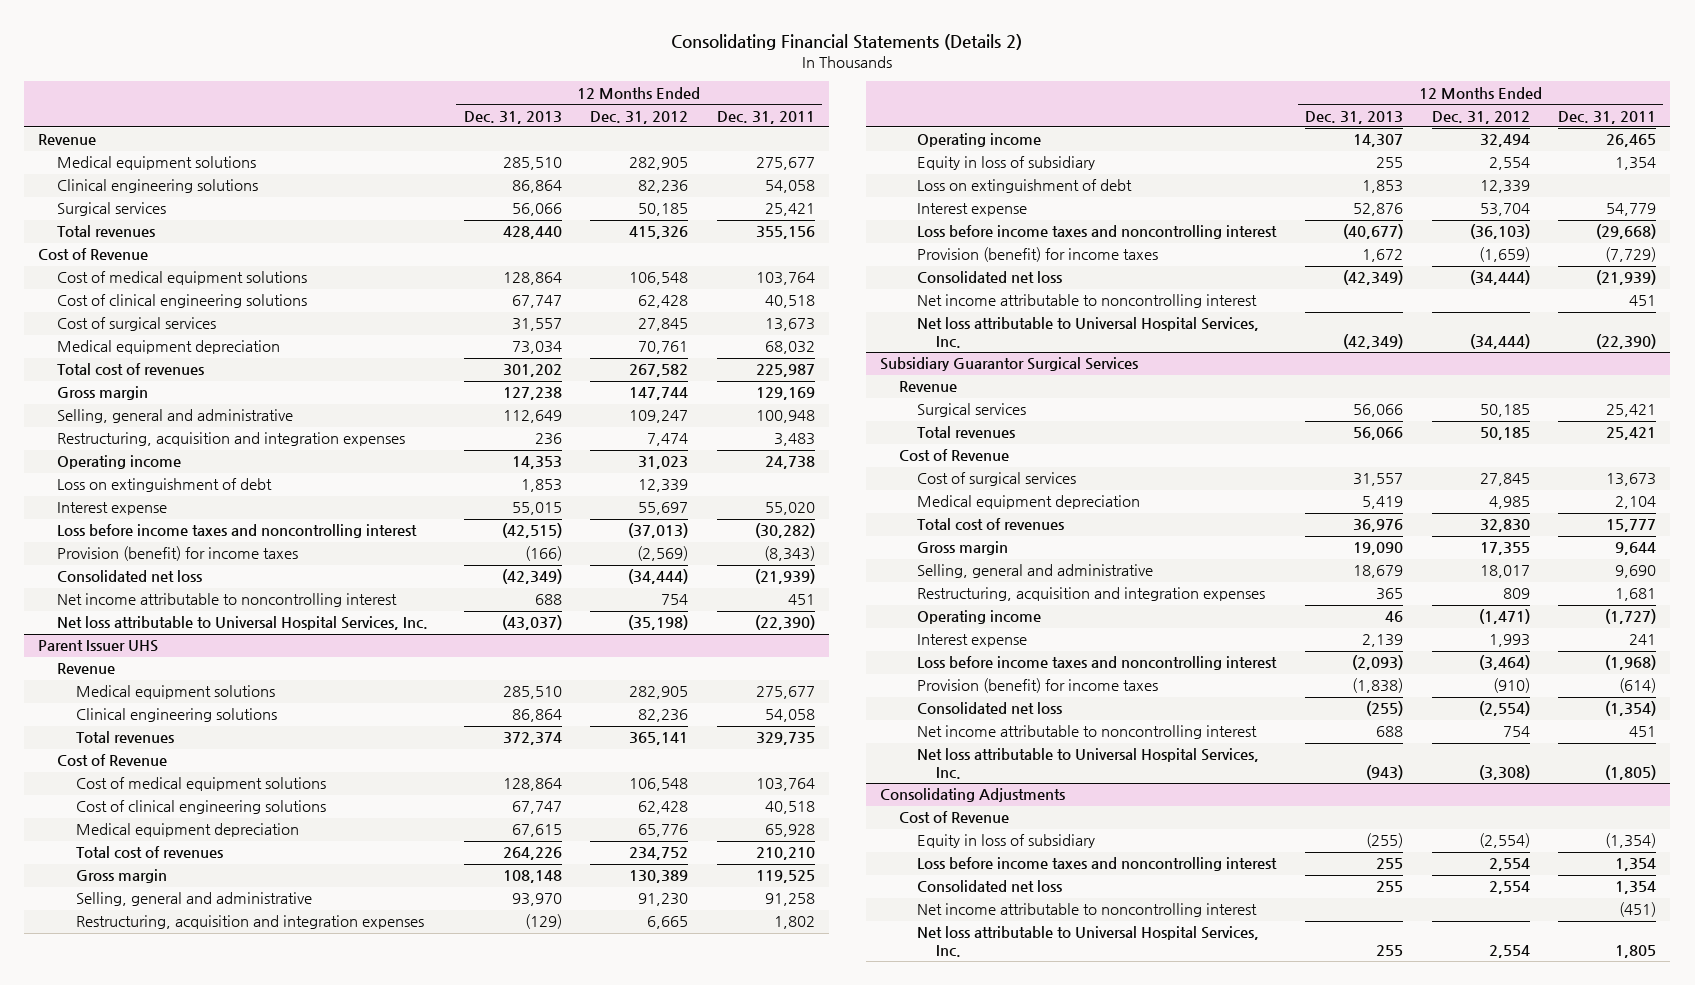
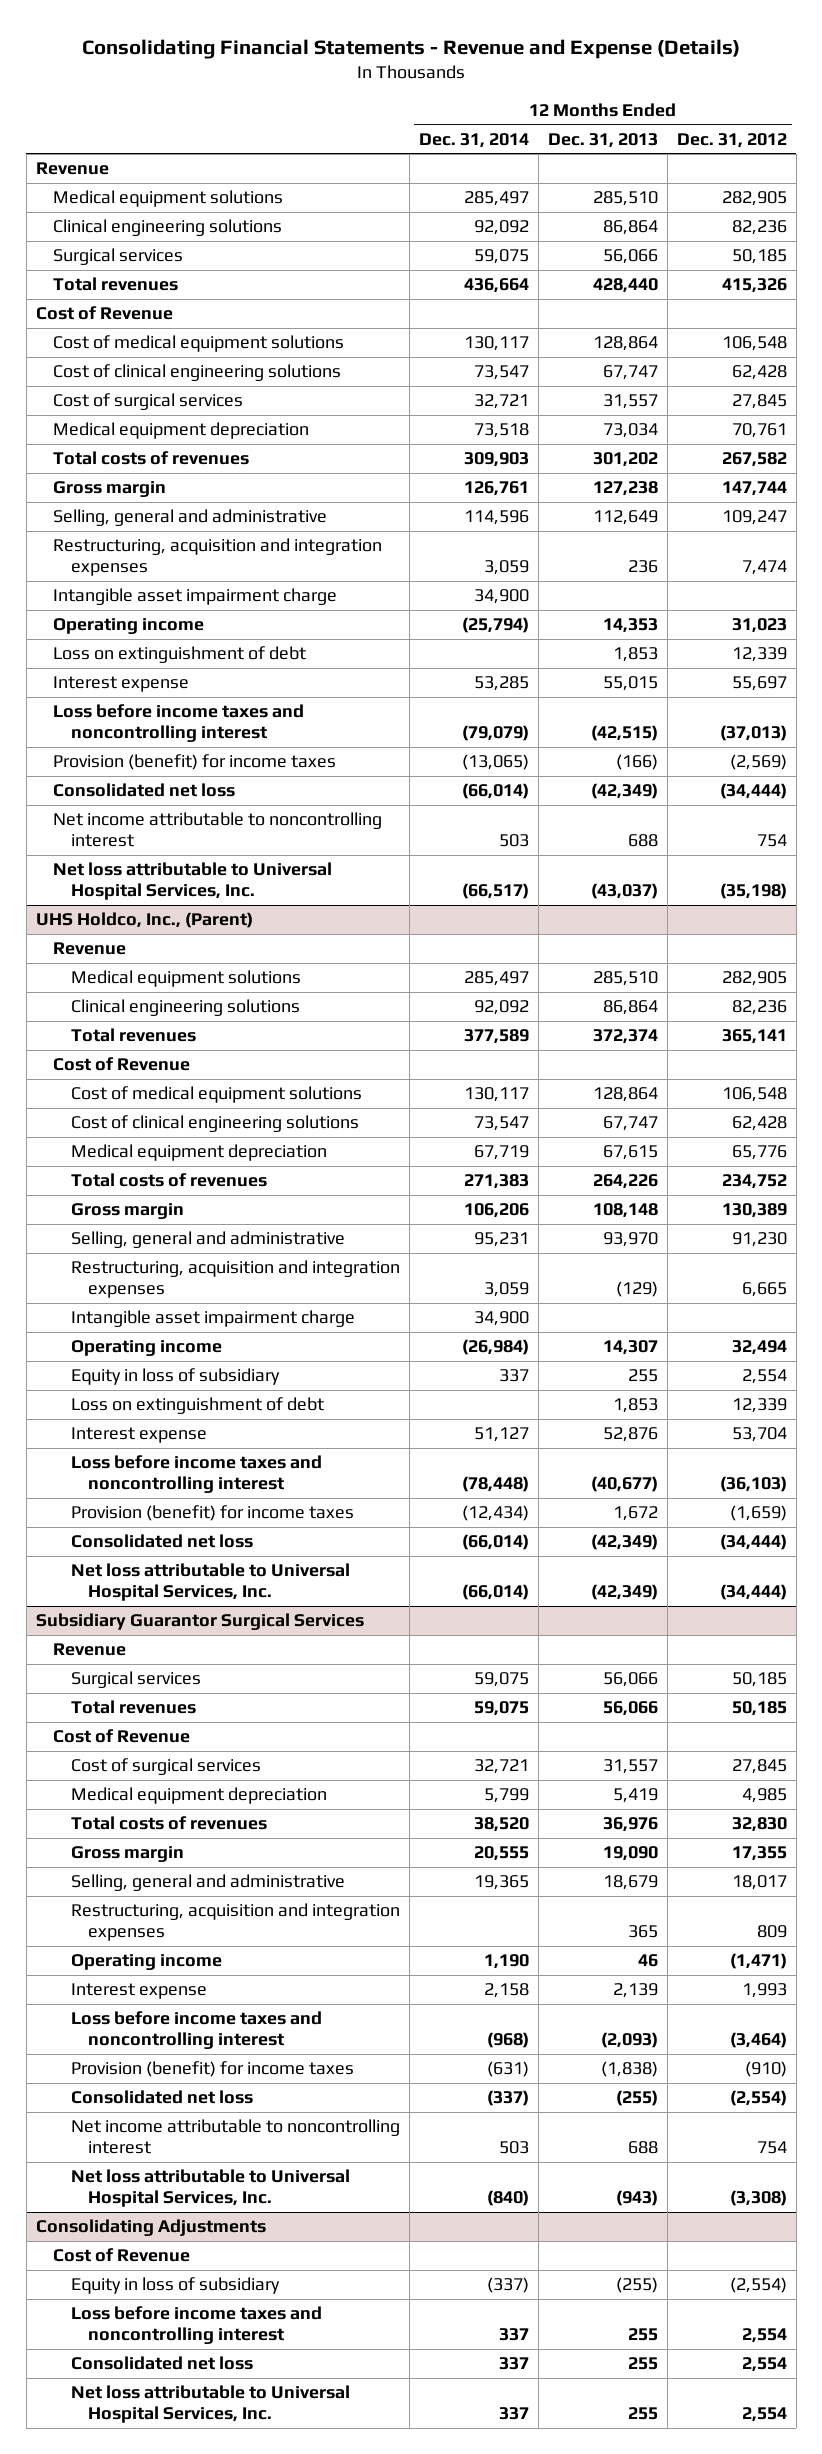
- Consolidating Financial Statements (Details 2)
+ Consolidating Financial Statements - Revenue and Expense (Details)
- | 12 Months Ended Dec. 31, 2013 | 12 Months Ended Dec. 31, 2012 | 12 Months Ended Dec. 31, 2011
+ | 12 Months Ended Dec. 31, 2014 | 12 Months Ended Dec. 31, 2013 | 12 Months Ended Dec. 31, 2012
- Total cost of revenues | 301,202 | 267,582 | 225,987
+ Total costs of revenues | 309,903 | 301,202 | 267,582
+ Intangible asset impairment charge | 34,900 | |
- Parent Issuer UHS
+ UHS Holdco, Inc., (Parent)
- Total cost of revenues | 264,226 | 234,752 | 210,210
+ Total costs of revenues | 271,383 | 264,226 | 234,752
+ Intangible asset impairment charge | 34,900 | |
- Net income attributable to noncontrolling interest | | | 451
@ Subsidiary Guarantor Surgical Services
- Total cost of revenues | 36,976 | 32,830 | 15,777
+ Total costs of revenues | 38,520 | 36,976 | 32,830
@ Consolidating Adjustments
- Net income attributable to noncontrolling interest | | | (451)

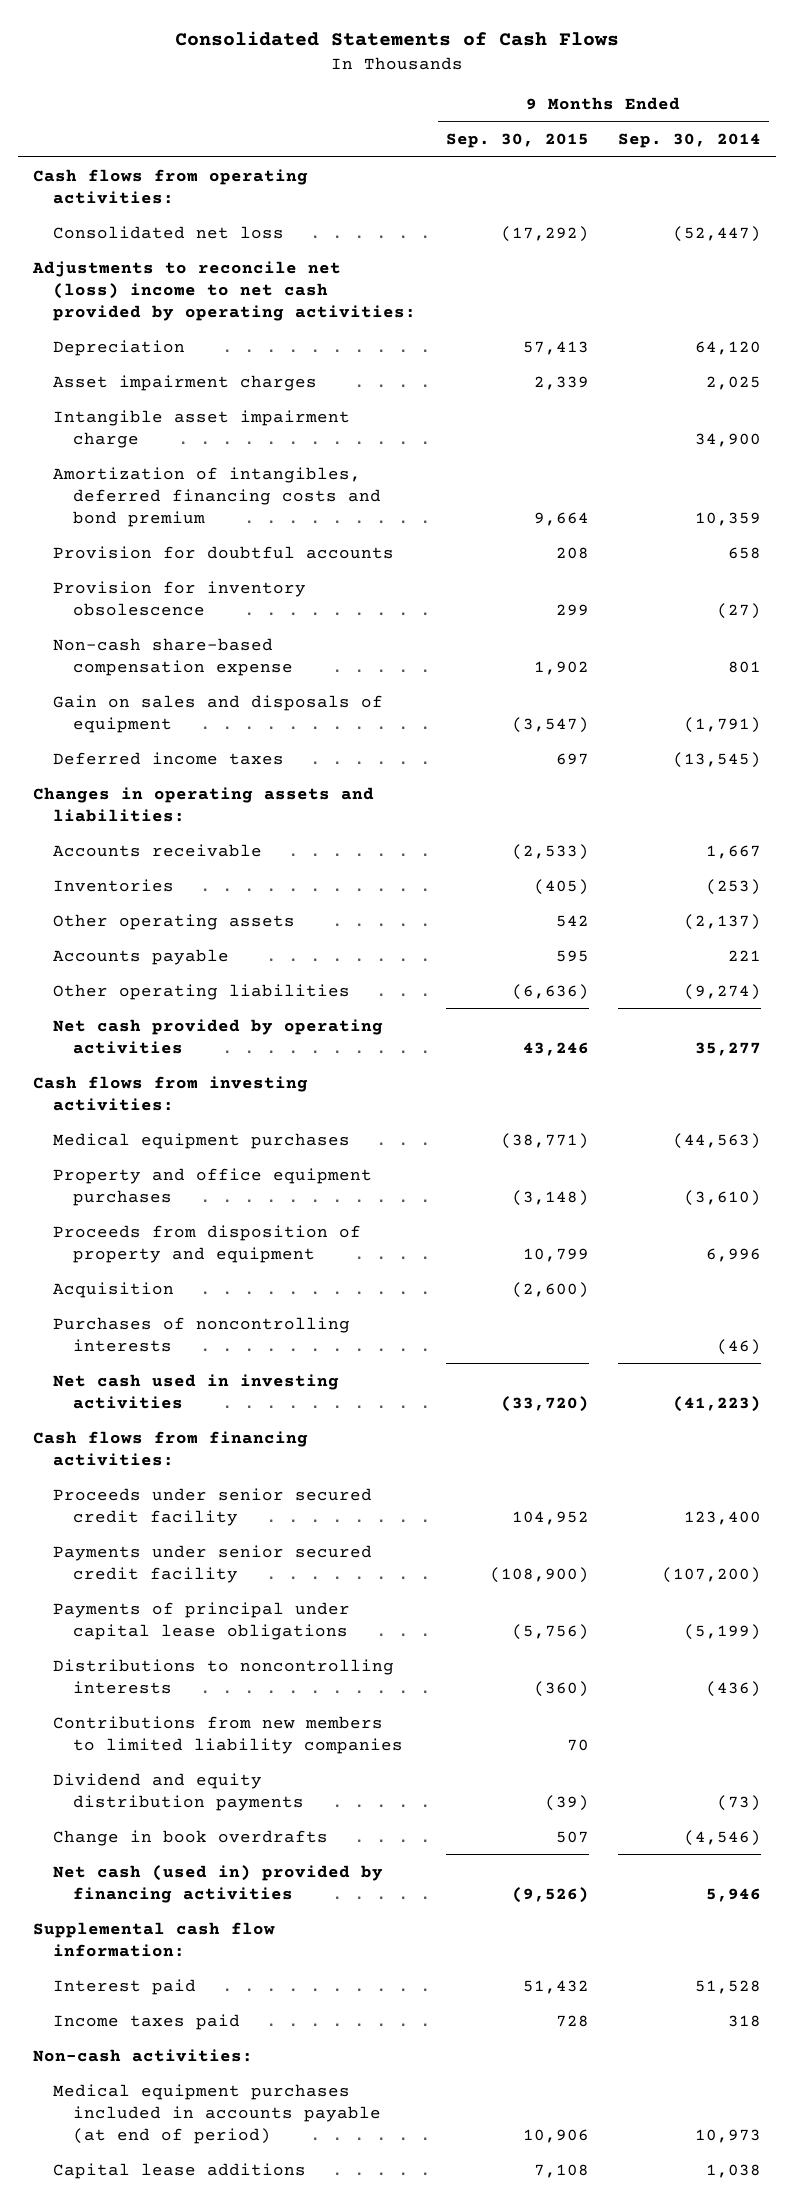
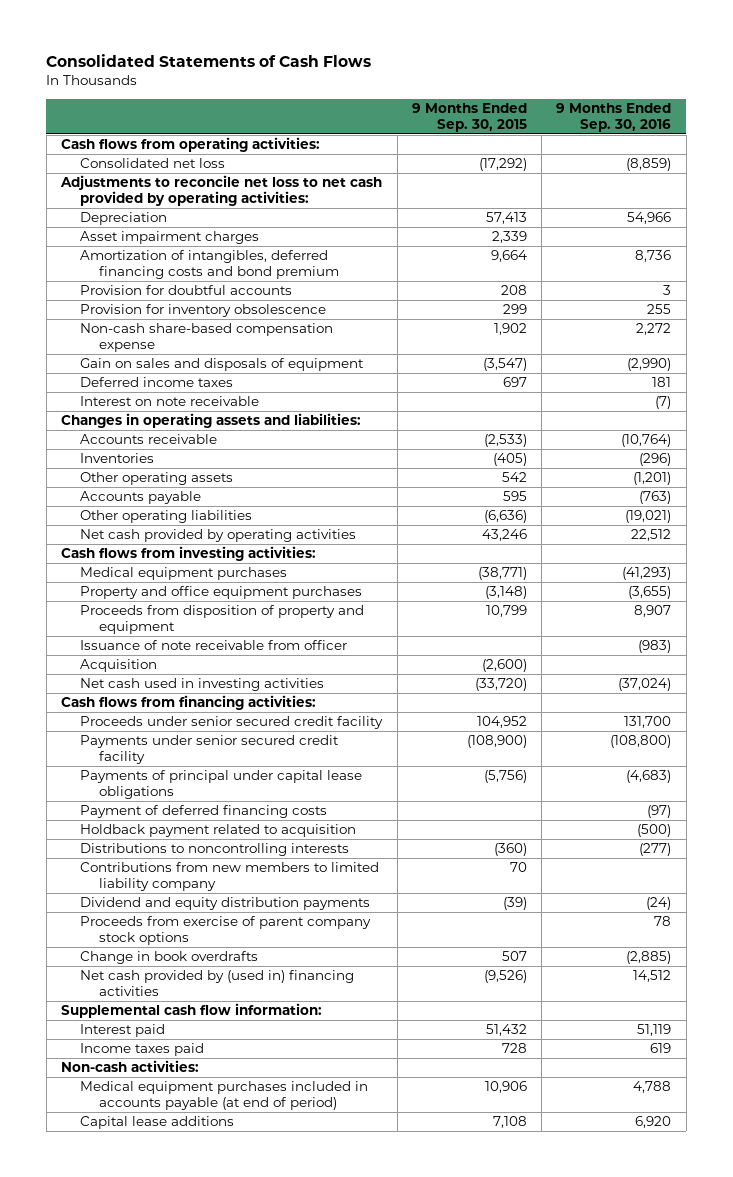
- | 9 Months Ended Sep. 30, 2015 | 9 Months Ended Sep. 30, 2014
+ | 9 Months Ended Sep. 30, 2015 | 9 Months Ended Sep. 30, 2016
- Adjustments to reconcile net (loss) income to net cash provided by operating activities:
+ Adjustments to reconcile net loss to net cash provided by operating activities:
- Intangible asset impairment charge | | 34,900
+ Interest on note receivable | | (7)
+ Issuance of note receivable from officer | | (983)
- Purchases of noncontrolling interests | | (46)
+ Payment of deferred financing costs | | (97)
+ Holdback payment related to acquisition | | (500)
- Contributions from new members to limited liability companies | 70 |
+ Contributions from new members to limited liability company | 70 |
+ Proceeds from exercise of parent company stock options | | 78
- Net cash (used in) provided by financing activities | (9,526) | 5,946
+ Net cash provided by (used in) financing activities | (9,526) | 14,512

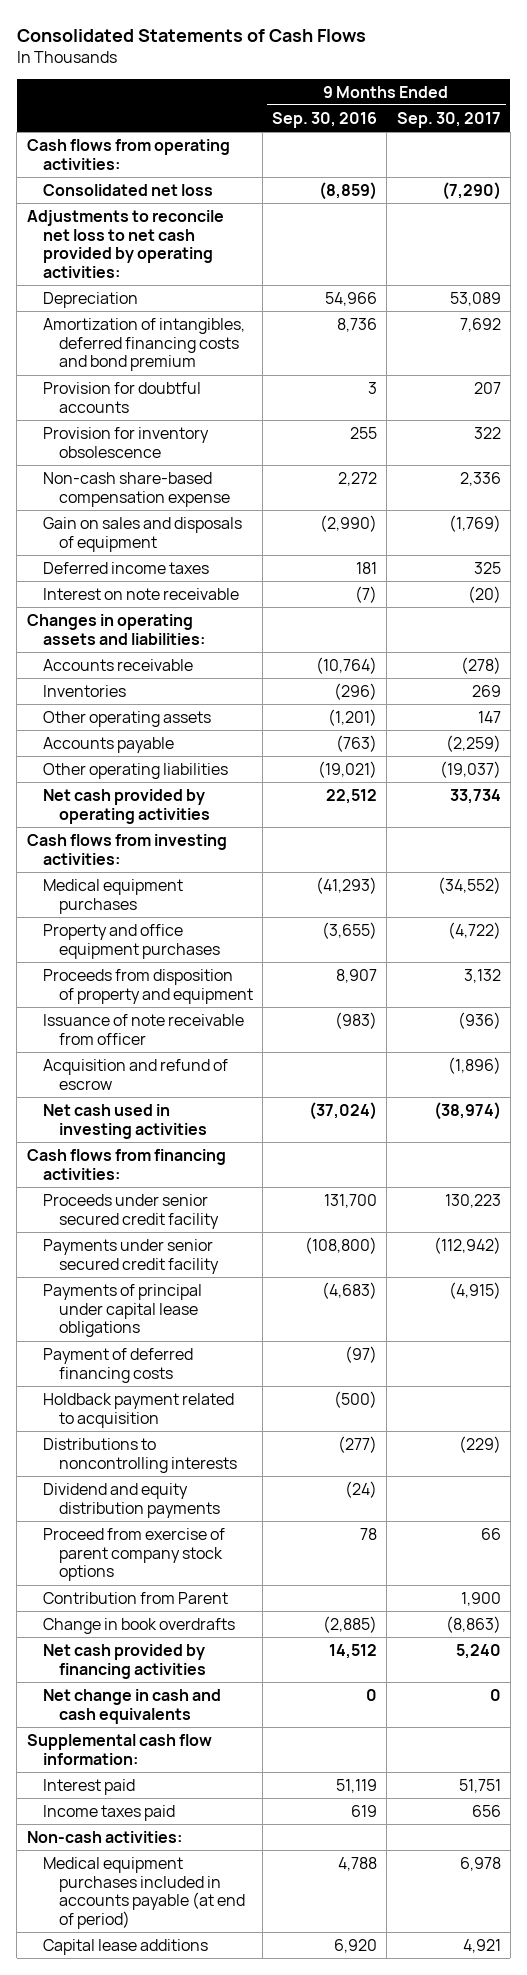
- | 9 Months Ended Sep. 30, 2015 | 9 Months Ended Sep. 30, 2016
+ | 9 Months Ended Sep. 30, 2016 | 9 Months Ended Sep. 30, 2017
- Asset impairment charges | 2,339 |
- Acquisition | (2,600) |
+ Acquisition and refund of escrow | | (1,896)
- Contributions from new members to limited liability company | 70 |
- Proceeds from exercise of parent company stock options | | 78
+ Proceed from exercise of parent company stock options | 78 | 66
+ Contribution from Parent | | 1,900
- Net cash provided by (used in) financing activities | (9,526) | 14,512
+ Net cash provided by financing activities | 14,512 | 5,240
+ Net change in cash and cash equivalents | 0 | 0

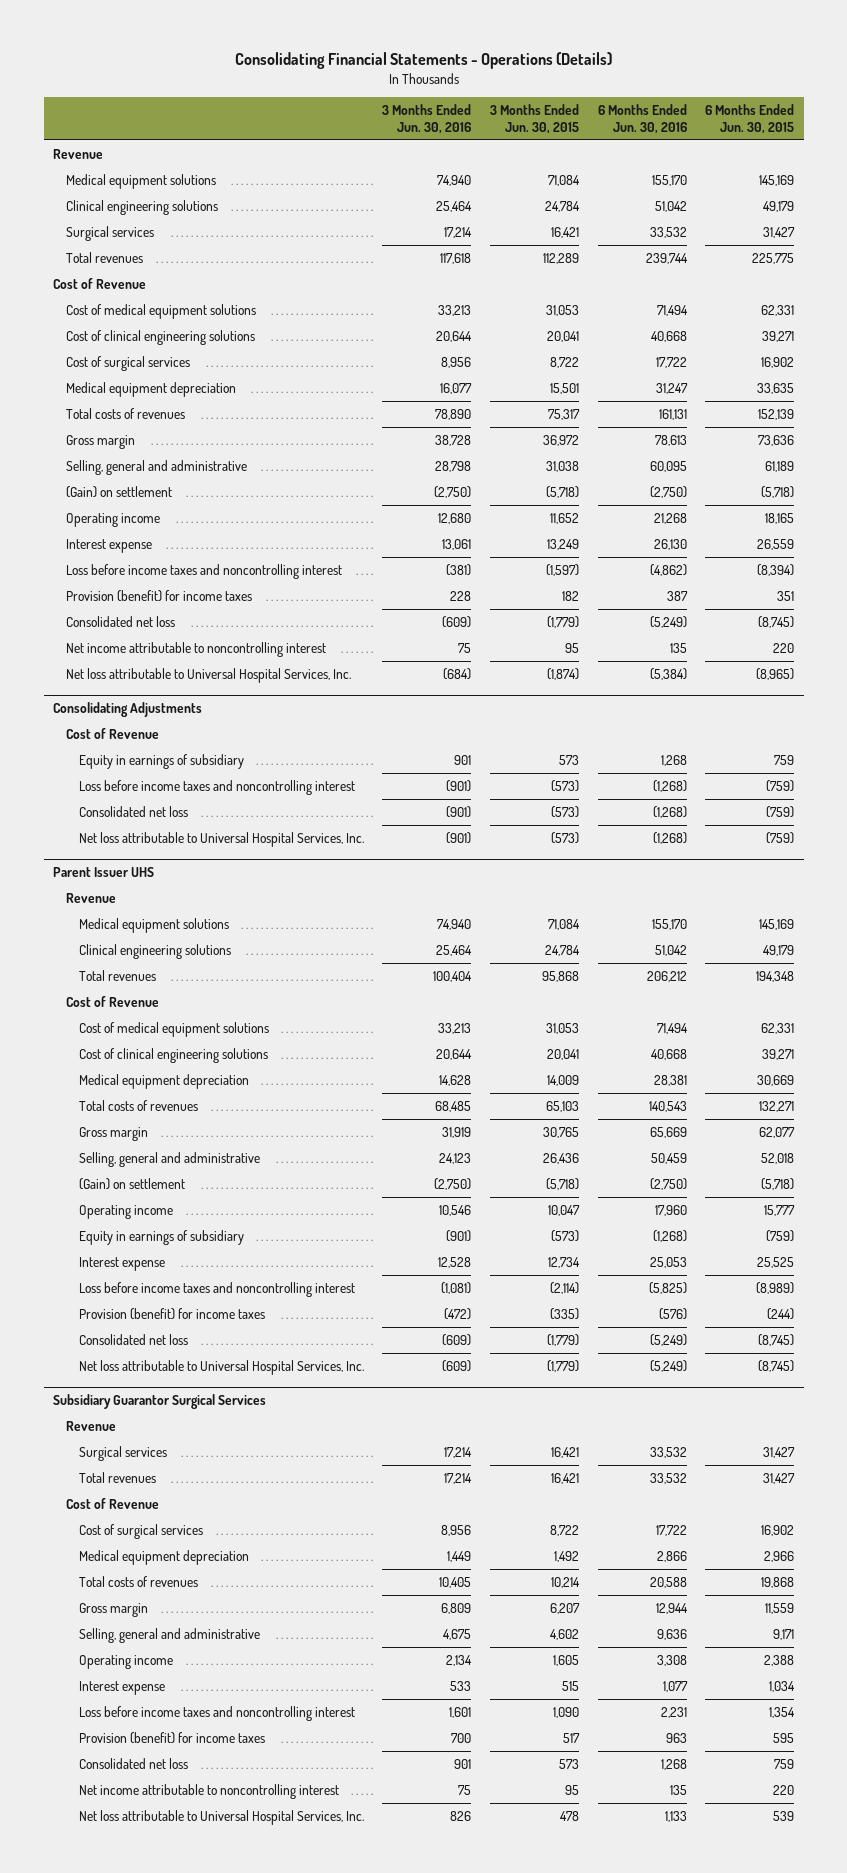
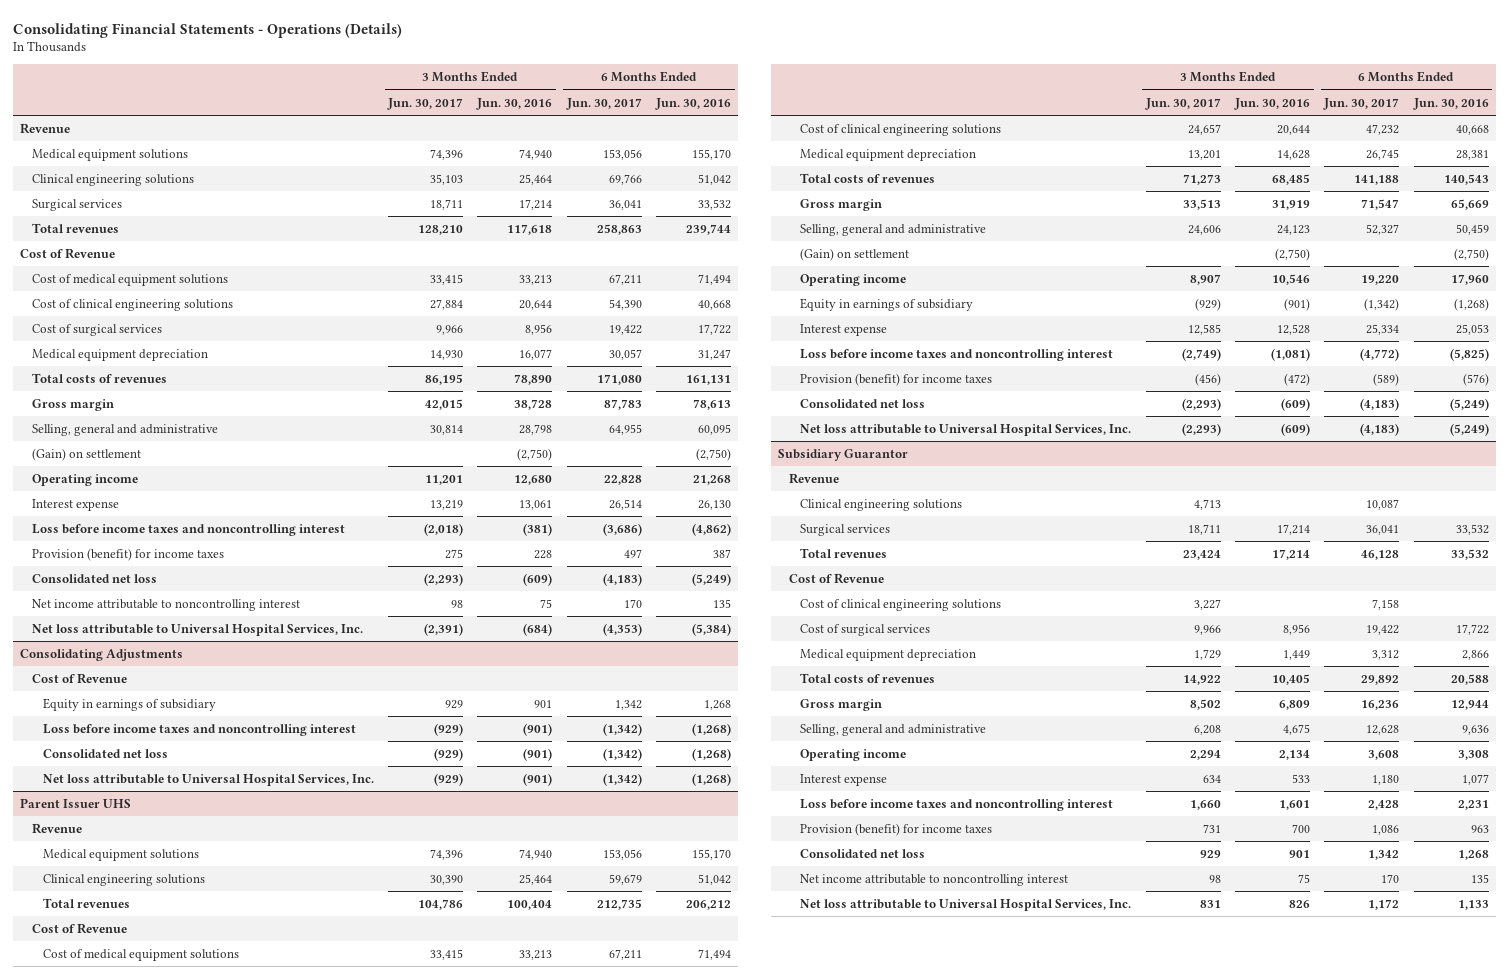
- | 3 Months Ended Jun. 30, 2016 | 3 Months Ended Jun. 30, 2015 | 6 Months Ended Jun. 30, 2016 | 6 Months Ended Jun. 30, 2015
+ | 3 Months Ended Jun. 30, 2017 | 3 Months Ended Jun. 30, 2016 | 6 Months Ended Jun. 30, 2017 | 6 Months Ended Jun. 30, 2016
- Subsidiary Guarantor Surgical Services
+ Subsidiary Guarantor
+ Clinical engineering solutions | 4,713 | | 10,087 |
+ Cost of clinical engineering solutions | 3,227 | | 7,158 |

